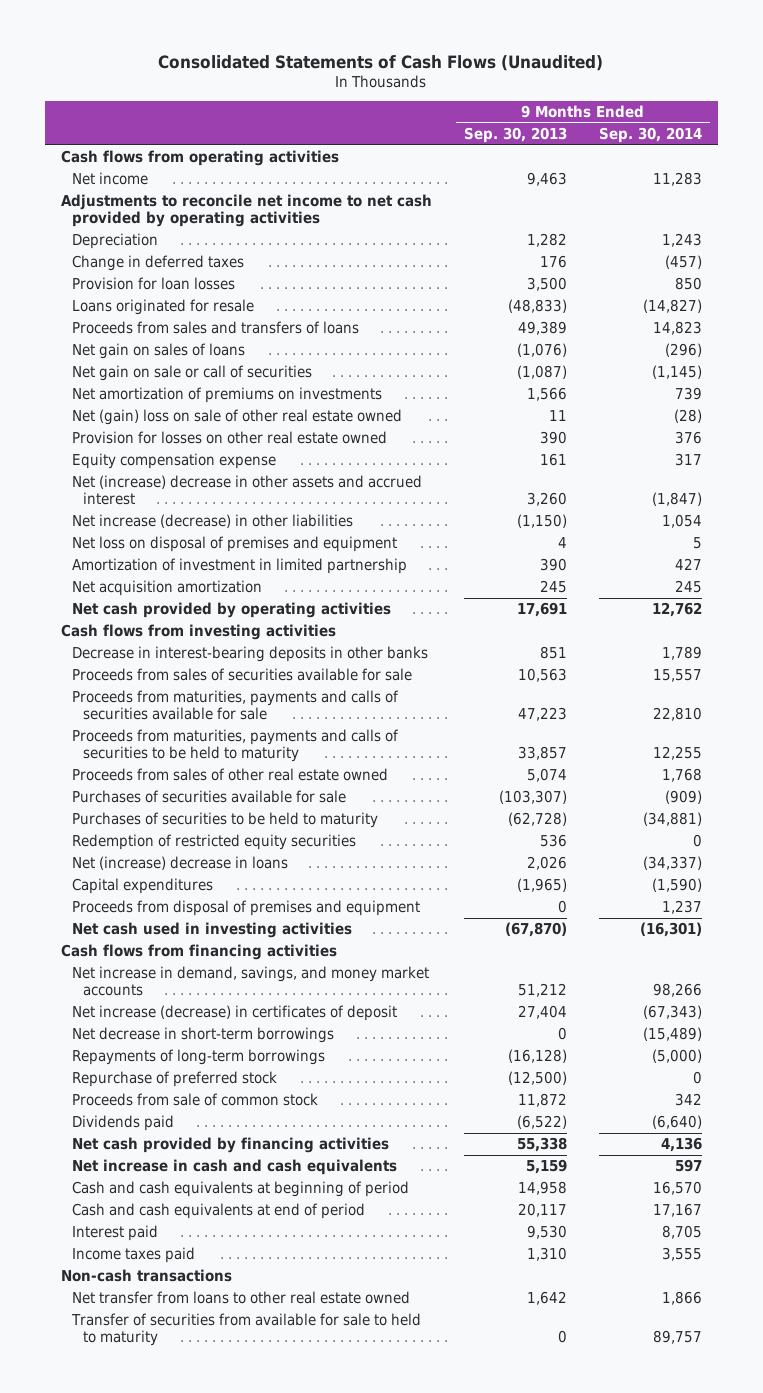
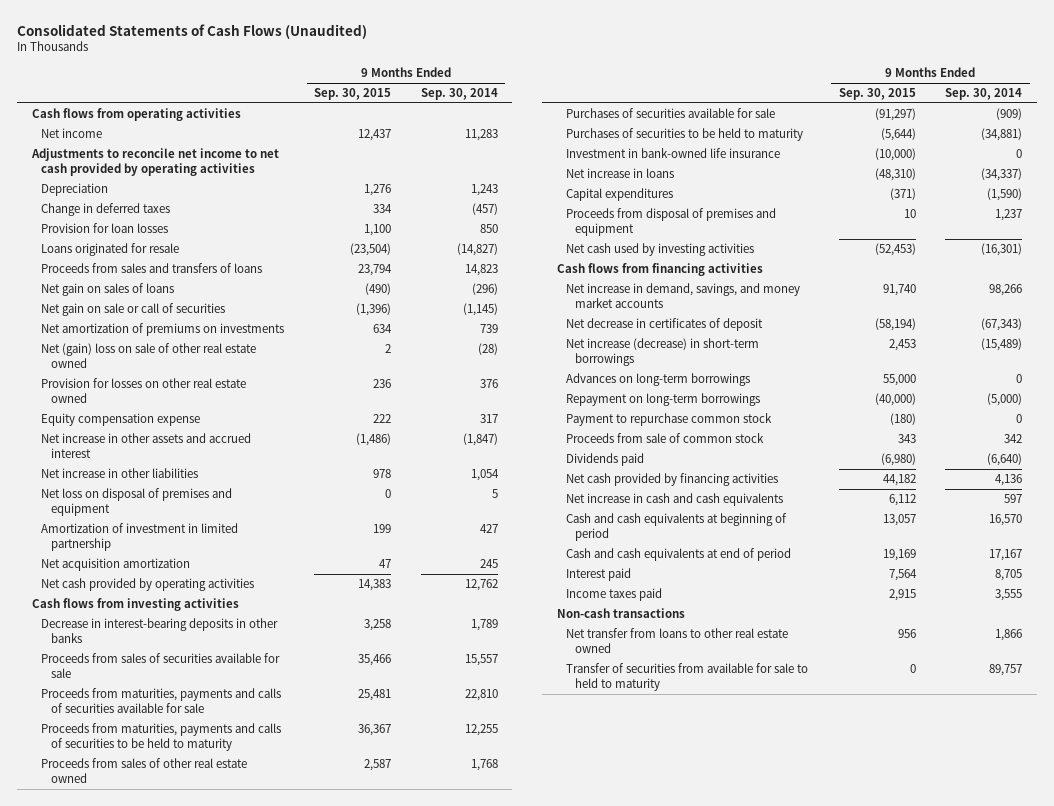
- | 9 Months Ended Sep. 30, 2013 | 9 Months Ended Sep. 30, 2014
+ | 9 Months Ended Sep. 30, 2015 | 9 Months Ended Sep. 30, 2014
- Net (increase) decrease in other assets and accrued interest | 3,260 | (1,847)
- Net increase (decrease) in other liabilities | (1,150) | 1,054
+ Net increase in other assets and accrued interest | (1,486) | (1,847)
+ Net increase in other liabilities | 978 | 1,054
- Redemption of restricted equity securities | 536 | 0
- Net (increase) decrease in loans | 2,026 | (34,337)
+ Investment in bank-owned life insurance | (10,000) | 0
+ Net increase in loans | (48,310) | (34,337)
- Net cash used in investing activities | (67,870) | (16,301)
+ Net cash used by investing activities | (52,453) | (16,301)
- Net increase (decrease) in certificates of deposit | 27,404 | (67,343)
- Net decrease in short-term borrowings | 0 | (15,489)
- Repayments of long-term borrowings | (16,128) | (5,000)
- Repurchase of preferred stock | (12,500) | 0
+ Net decrease in certificates of deposit | (58,194) | (67,343)
+ Net increase (decrease) in short-term borrowings | 2,453 | (15,489)
+ Advances on long-term borrowings | 55,000 | 0
+ Repayment on long-term borrowings | (40,000) | (5,000)
+ Payment to repurchase common stock | (180) | 0

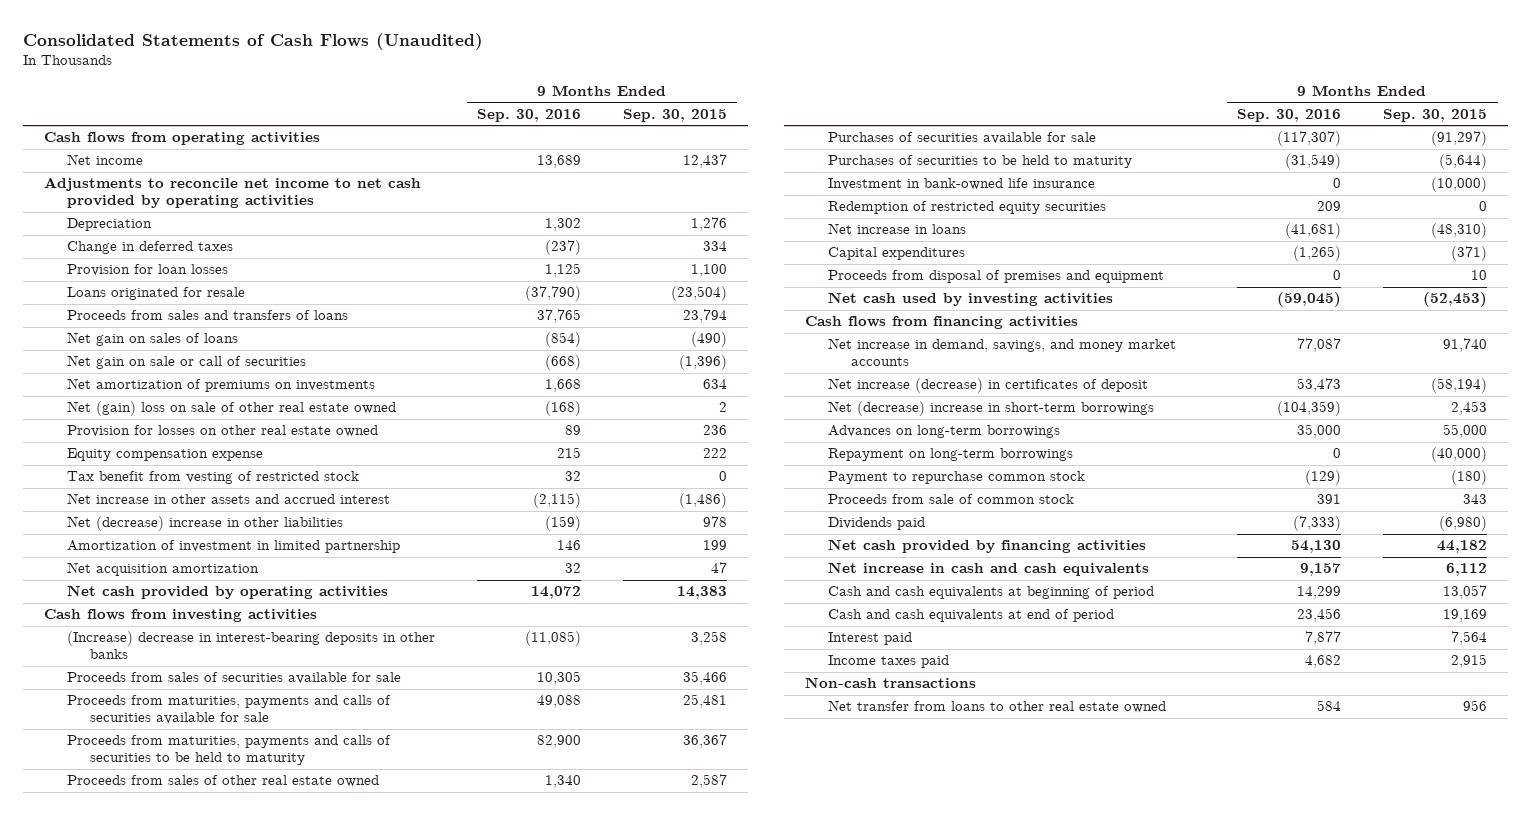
- | 9 Months Ended Sep. 30, 2015 | 9 Months Ended Sep. 30, 2014
+ | 9 Months Ended Sep. 30, 2016 | 9 Months Ended Sep. 30, 2015
+ Tax benefit from vesting of restricted stock | 32 | 0
- Net increase in other liabilities | 978 | 1,054
- Net loss on disposal of premises and equipment | 0 | 5
+ Net (decrease) increase in other liabilities | (159) | 978
- Decrease in interest-bearing deposits in other banks | 3,258 | 1,789
+ (Increase) decrease in interest-bearing deposits in other banks | (11,085) | 3,258
+ Redemption of restricted equity securities | 209 | 0
- Net decrease in certificates of deposit | (58,194) | (67,343)
- Net increase (decrease) in short-term borrowings | 2,453 | (15,489)
+ Net increase (decrease) in certificates of deposit | 53,473 | (58,194)
+ Net (decrease) increase in short-term borrowings | (104,359) | 2,453
- Transfer of securities from available for sale to held to maturity | 0 | 89,757

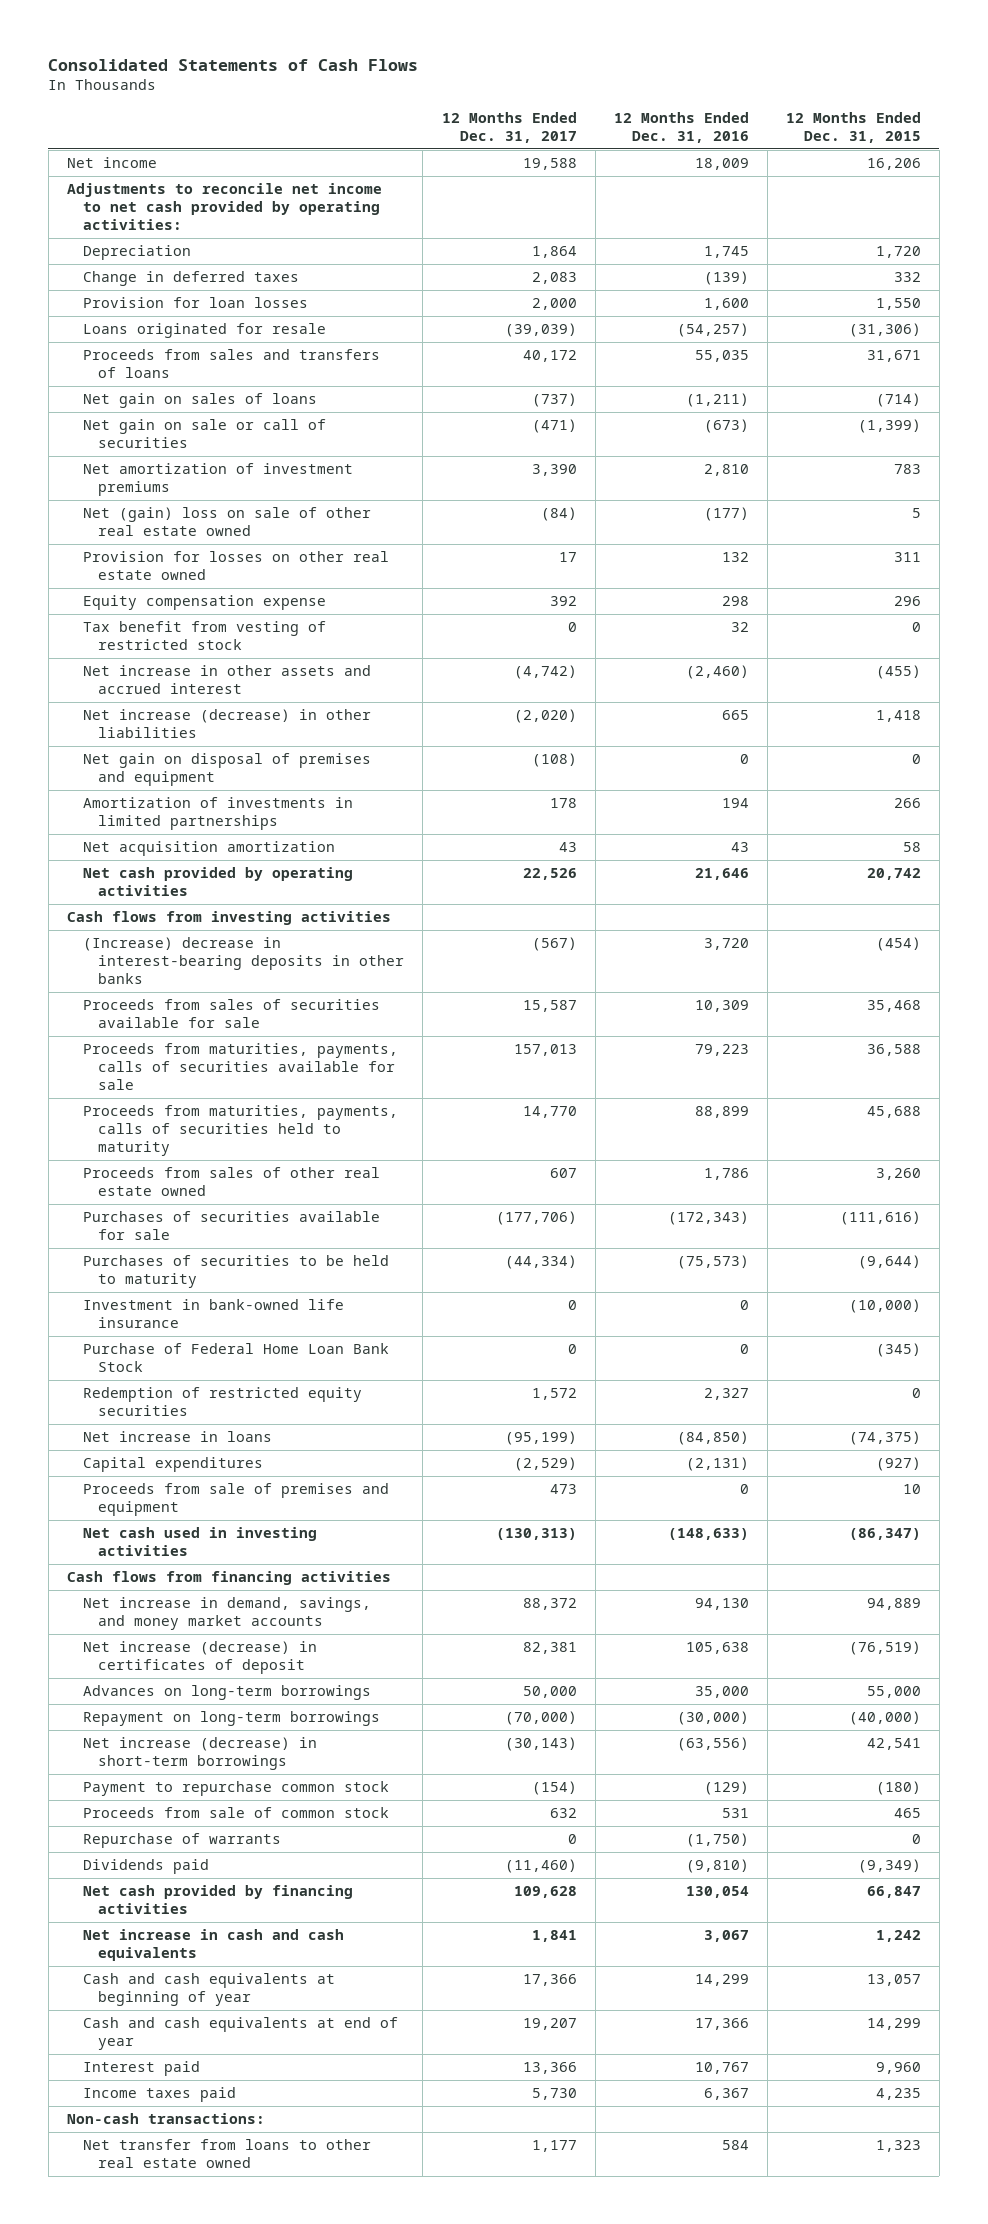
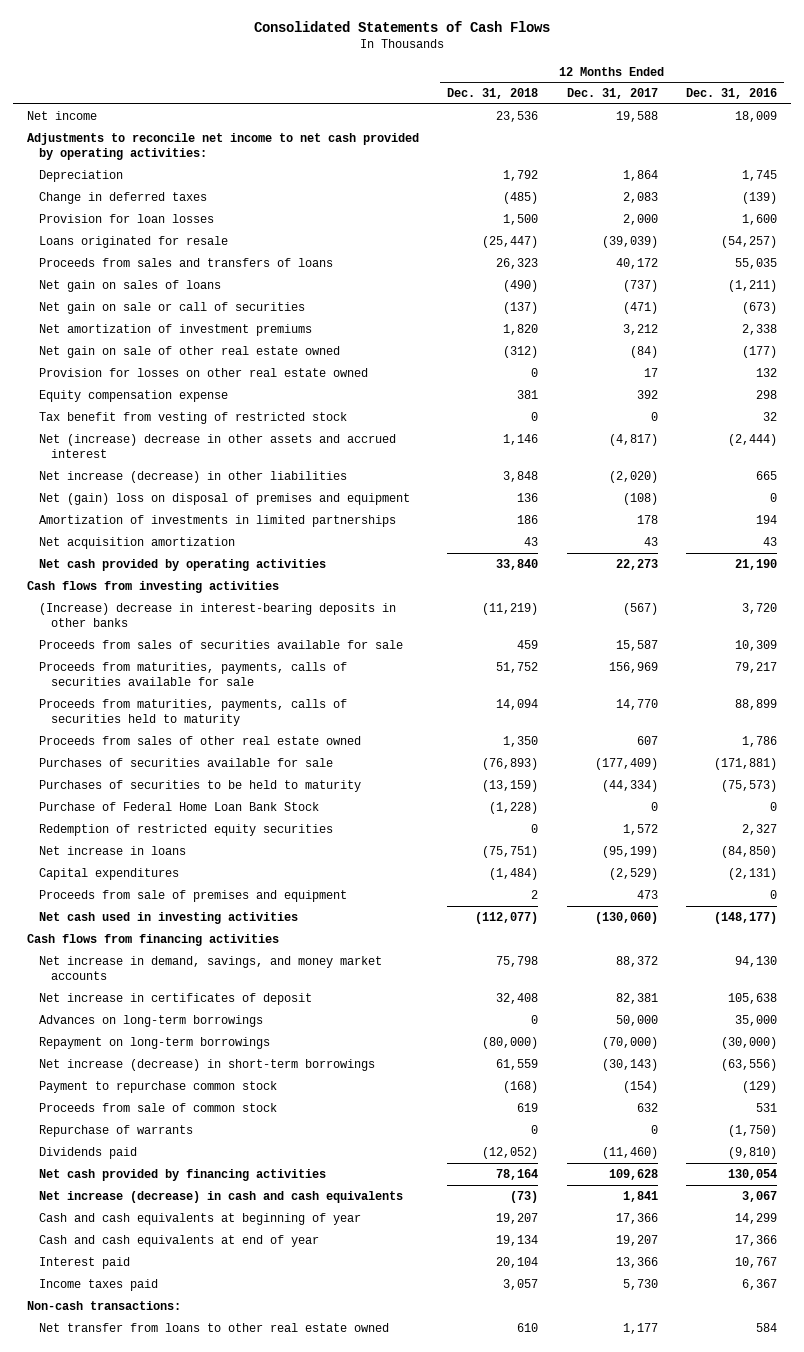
- | 12 Months Ended Dec. 31, 2017 | 12 Months Ended Dec. 31, 2016 | 12 Months Ended Dec. 31, 2015
+ | 12 Months Ended Dec. 31, 2018 | 12 Months Ended Dec. 31, 2017 | 12 Months Ended Dec. 31, 2016
- Net amortization of investment premiums | 3,390 | 2,810 | 783
- Net (gain) loss on sale of other real estate owned | (84) | (177) | 5
+ Net amortization of investment premiums | 1,820 | 3,212 | 2,338
+ Net gain on sale of other real estate owned | (312) | (84) | (177)
- Net increase in other assets and accrued interest | (4,742) | (2,460) | (455)
+ Net (increase) decrease in other assets and accrued interest | 1,146 | (4,817) | (2,444)
- Net gain on disposal of premises and equipment | (108) | 0 | 0
+ Net (gain) loss on disposal of premises and equipment | 136 | (108) | 0
- Net cash provided by operating activities | 22,526 | 21,646 | 20,742
+ Net cash provided by operating activities | 33,840 | 22,273 | 21,190
- Proceeds from maturities, payments, calls of securities available for sale | 157,013 | 79,223 | 36,588
+ Proceeds from maturities, payments, calls of securities available for sale | 51,752 | 156,969 | 79,217
- Purchases of securities available for sale | (177,706) | (172,343) | (111,616)
+ Purchases of securities available for sale | (76,893) | (177,409) | (171,881)
- Investment in bank-owned life insurance | 0 | 0 | (10,000)
- Net cash used in investing activities | (130,313) | (148,633) | (86,347)
+ Net cash used in investing activities | (112,077) | (130,060) | (148,177)
- Net increase (decrease) in certificates of deposit | 82,381 | 105,638 | (76,519)
+ Net increase in certificates of deposit | 32,408 | 82,381 | 105,638
- Net increase in cash and cash equivalents | 1,841 | 3,067 | 1,242
+ Net increase (decrease) in cash and cash equivalents | (73) | 1,841 | 3,067

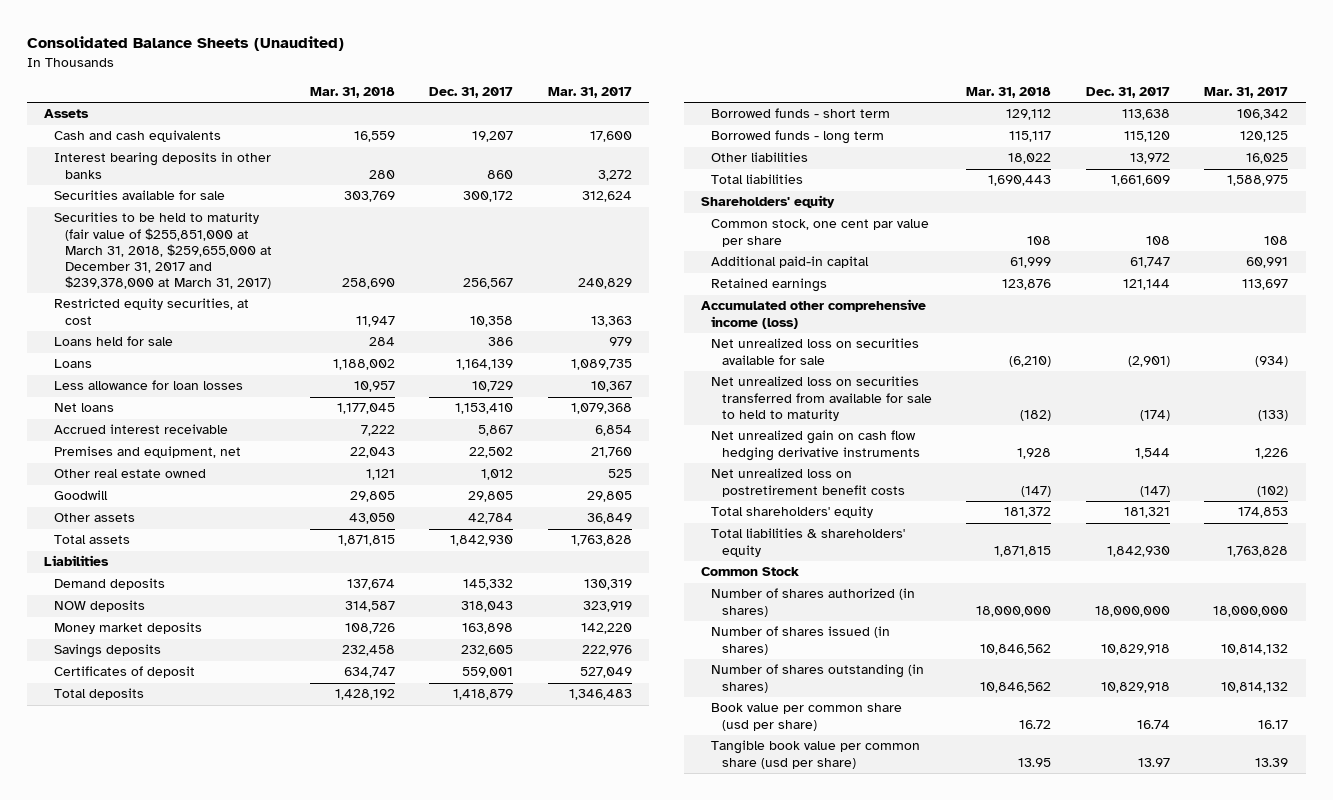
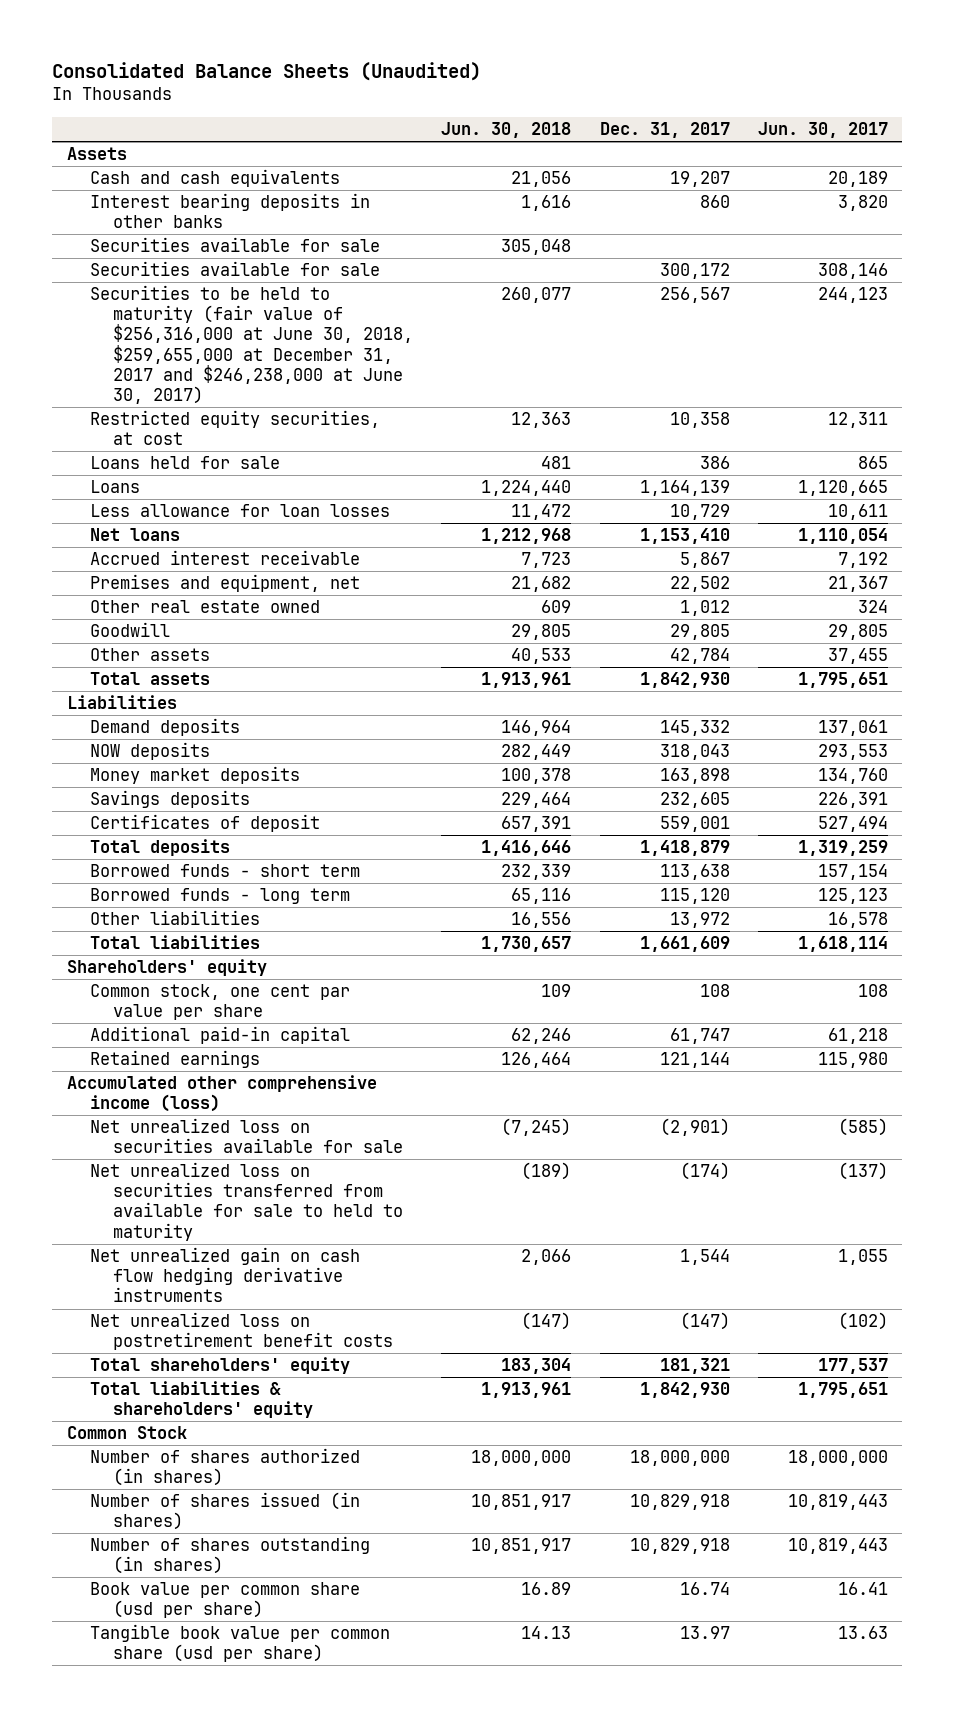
- | Mar. 31, 2018 | Dec. 31, 2017 | Mar. 31, 2017
+ | Jun. 30, 2018 | Dec. 31, 2017 | Jun. 30, 2017
+ Securities available for sale | 305,048 | |
- Securities to be held to maturity (fair value of $255,851,000 at March 31, 2018, $259,655,000 at December 31, 2017 and $239,378,000 at March 31, 2017) | 258,690 | 256,567 | 240,829
+ Securities to be held to maturity (fair value of $256,316,000 at June 30, 2018, $259,655,000 at December 31, 2017 and $246,238,000 at June 30, 2017) | 260,077 | 256,567 | 244,123

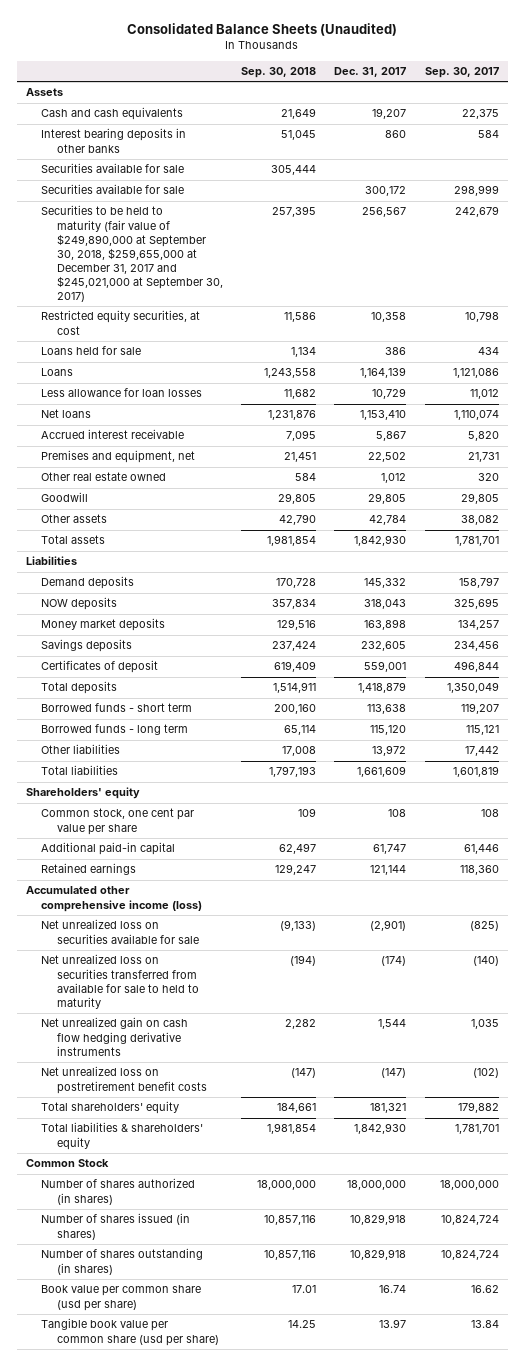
- | Jun. 30, 2018 | Dec. 31, 2017 | Jun. 30, 2017
+ | Sep. 30, 2018 | Dec. 31, 2017 | Sep. 30, 2017
- Securities to be held to maturity (fair value of $256,316,000 at June 30, 2018, $259,655,000 at December 31, 2017 and $246,238,000 at June 30, 2017) | 260,077 | 256,567 | 244,123
+ Securities to be held to maturity (fair value of $249,890,000 at September 30, 2018, $259,655,000 at December 31, 2017 and $245,021,000 at September 30, 2017) | 257,395 | 256,567 | 242,679

